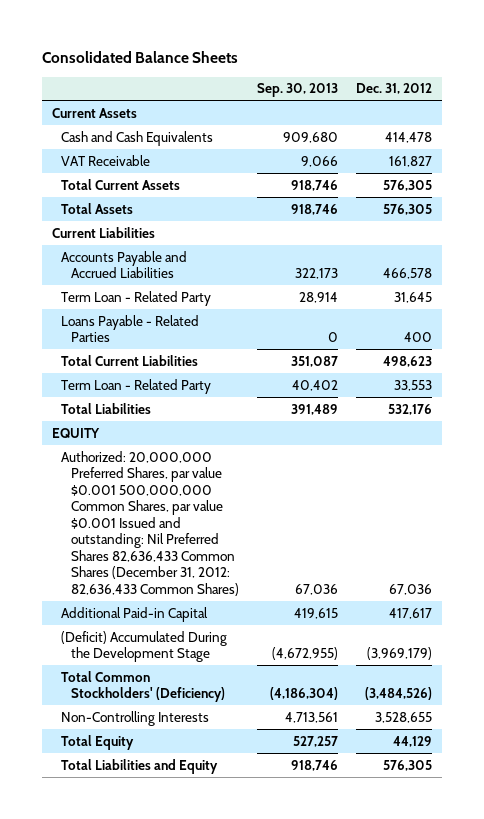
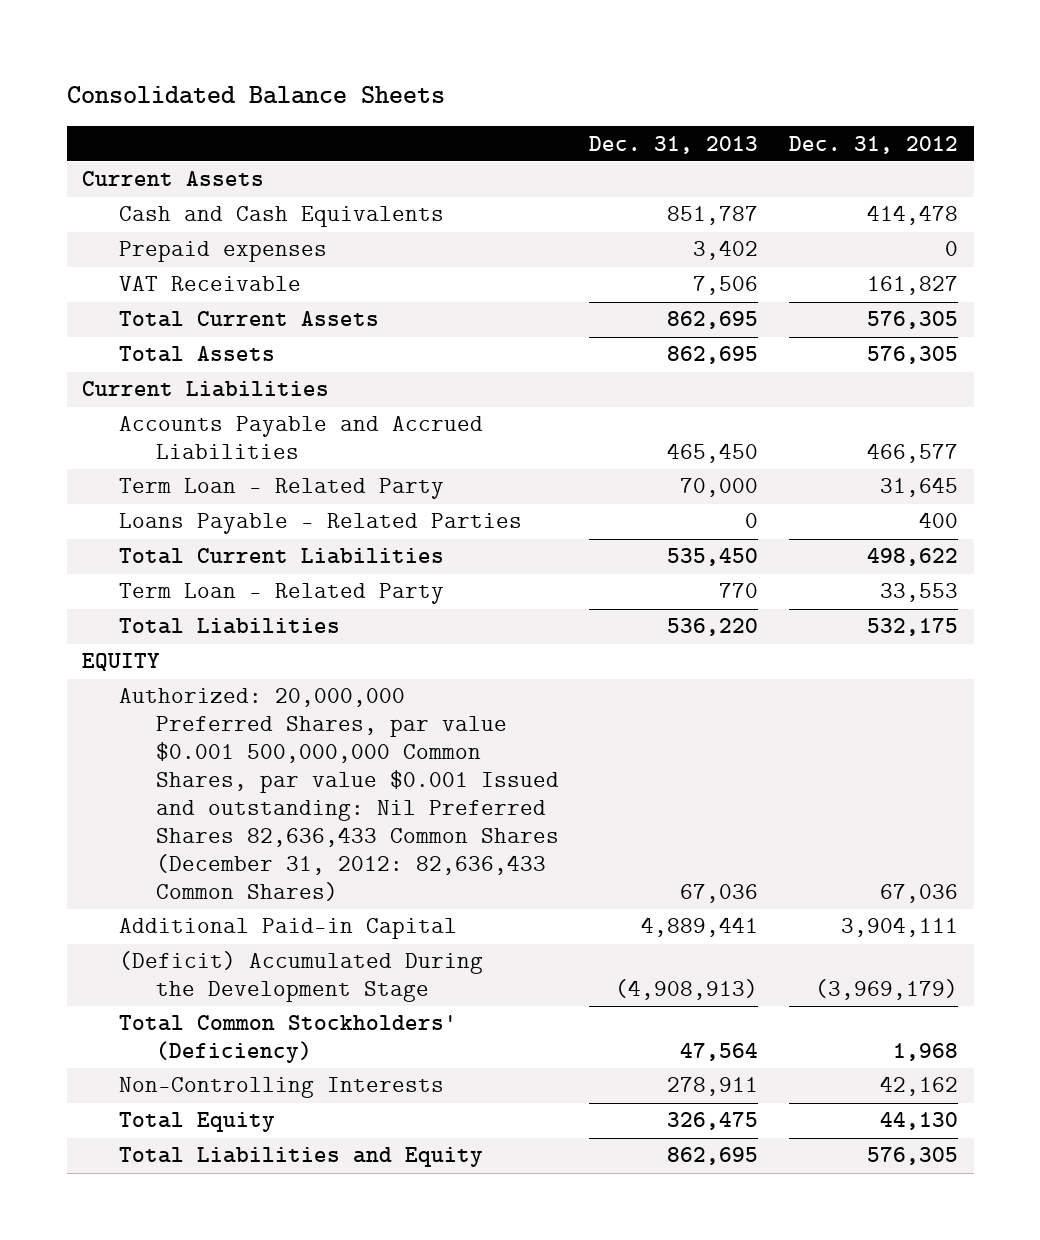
- | Sep. 30, 2013 | Dec. 31, 2012
+ | Dec. 31, 2013 | Dec. 31, 2012
+ Prepaid expenses | 3,402 | 0
- Accounts Payable and Accrued Liabilities | 322,173 | 466,578
+ Accounts Payable and Accrued Liabilities | 465,450 | 466,577
- Total Current Liabilities | 351,087 | 498,623
+ Total Current Liabilities | 535,450 | 498,622
- Total Liabilities | 391,489 | 532,176
+ Total Liabilities | 536,220 | 532,175
- Additional Paid-in Capital | 419,615 | 417,617
+ Additional Paid-in Capital | 4,889,441 | 3,904,111
- Total Common Stockholders' (Deficiency) | (4,186,304) | (3,484,526)
- Non-Controlling Interests | 4,713,561 | 3,528,655
- Total Equity | 527,257 | 44,129
+ Total Common Stockholders' (Deficiency) | 47,564 | 1,968
+ Non-Controlling Interests | 278,911 | 42,162
+ Total Equity | 326,475 | 44,130

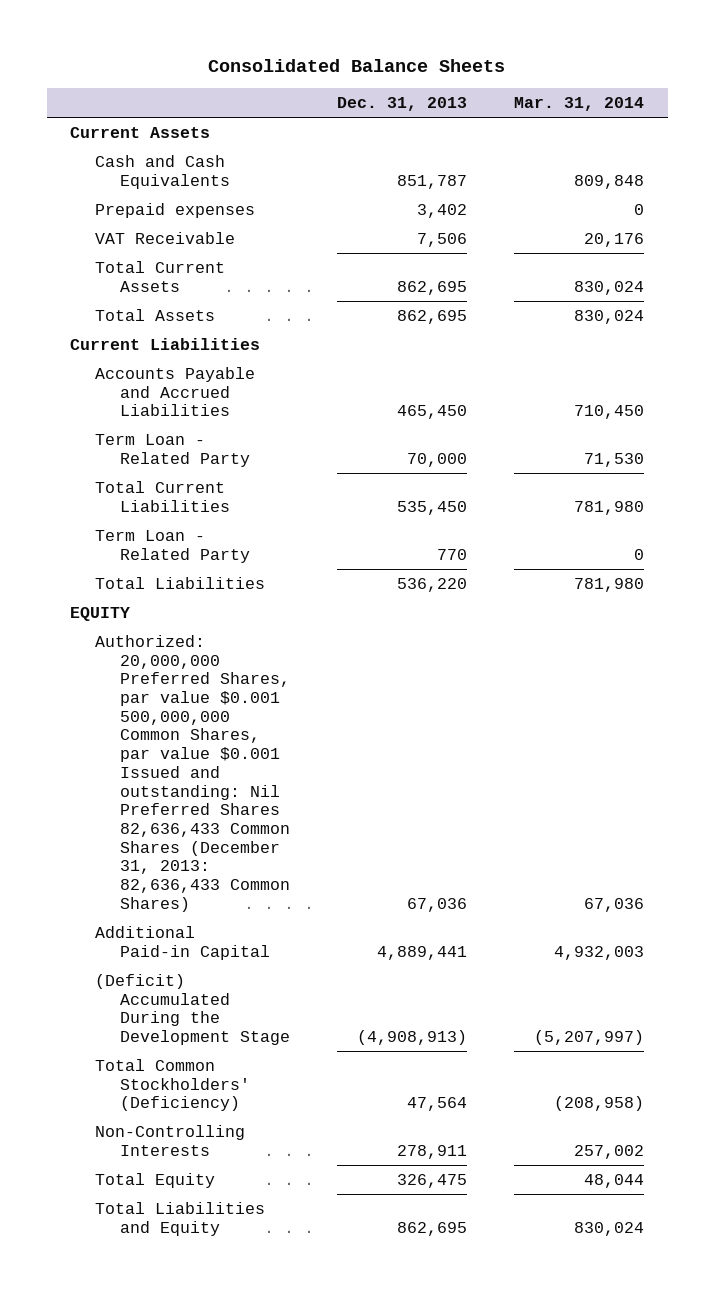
- | Dec. 31, 2013 | Dec. 31, 2012
+ | Dec. 31, 2013 | Mar. 31, 2014
- Loans Payable - Related Parties | 0 | 400
- Authorized: 20,000,000 Preferred Shares, par value $0.001 500,000,000 Common Shares, par value $0.001 Issued and outstanding: Nil Preferred Shares 82,636,433 Common Shares (December 31, 2012: 82,636,433 Common Shares) | 67,036 | 67,036
+ Authorized: 20,000,000 Preferred Shares, par value $0.001 500,000,000 Common Shares, par value $0.001 Issued and outstanding: Nil Preferred Shares 82,636,433 Common Shares (December 31, 2013: 82,636,433 Common Shares) | 67,036 | 67,036

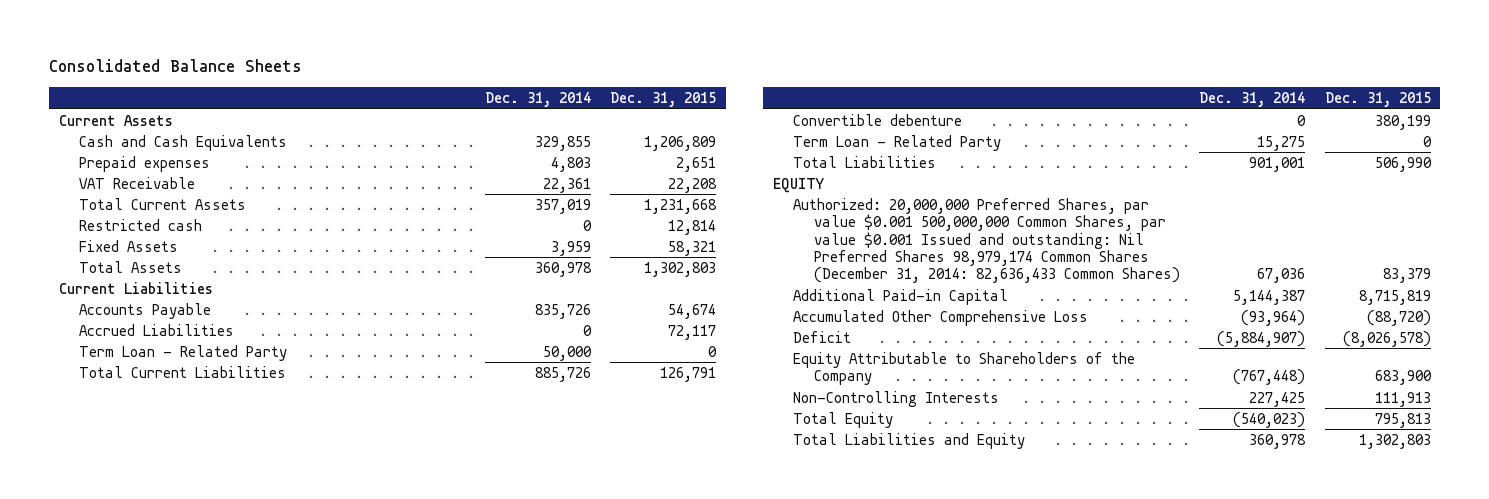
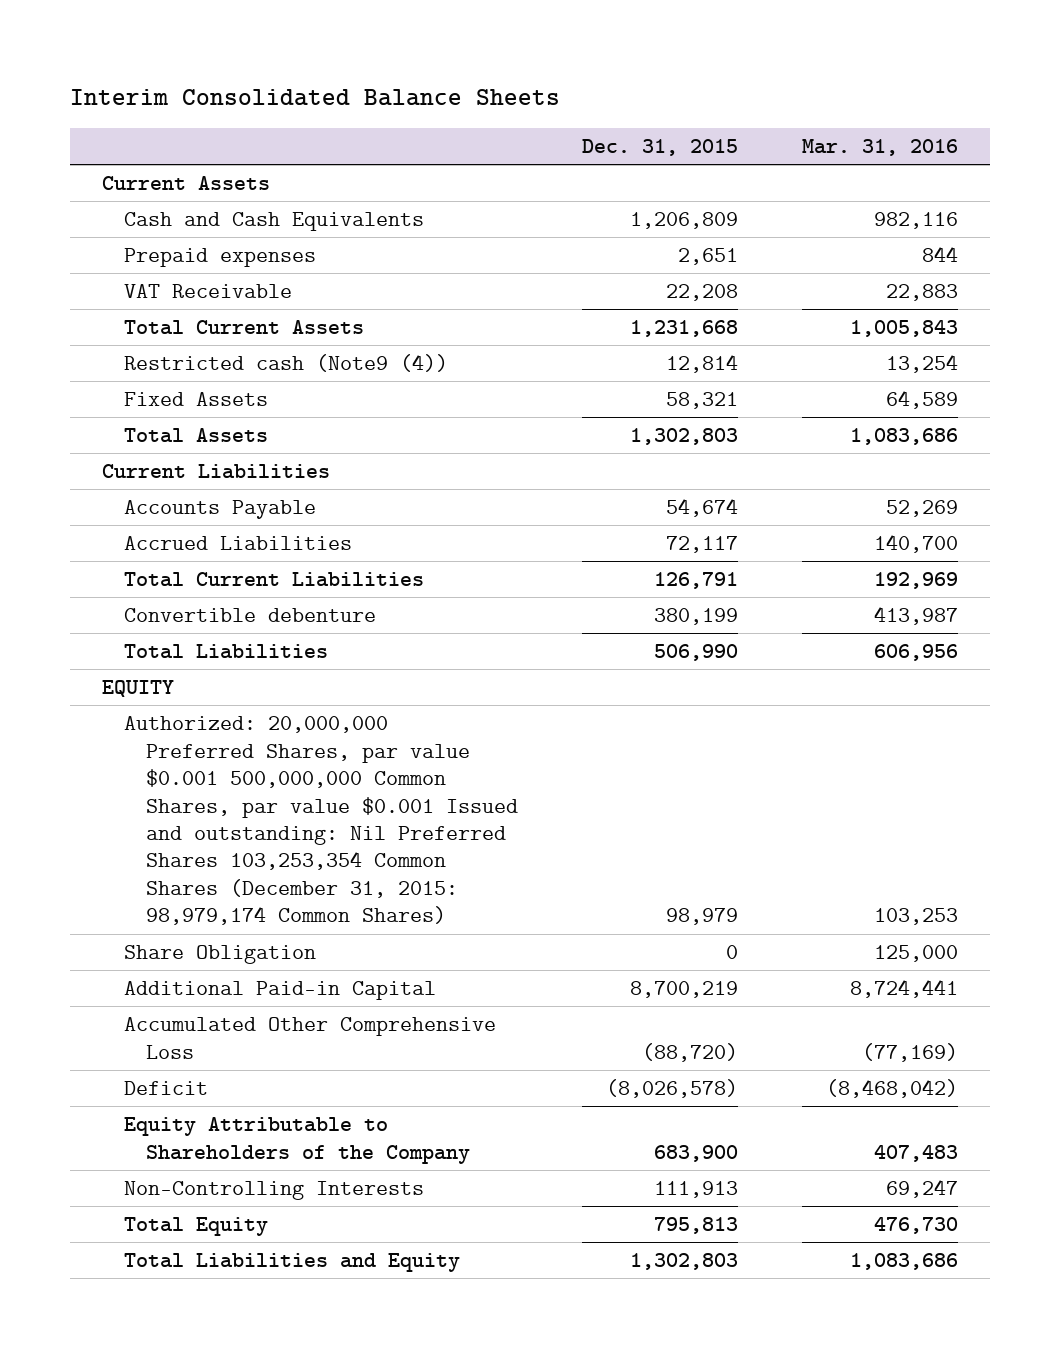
- Consolidated Balance Sheets
+ Interim Consolidated Balance Sheets
- | Dec. 31, 2014 | Dec. 31, 2015
+ | Dec. 31, 2015 | Mar. 31, 2016
- Restricted cash | 0 | 12,814
+ Restricted cash (Note9 (4)) | 12,814 | 13,254
- Term Loan - Related Party | 50,000 | 0
- Term Loan - Related Party | 15,275 | 0
- Authorized: 20,000,000 Preferred Shares, par value $0.001 500,000,000 Common Shares, par value $0.001 Issued and outstanding: Nil Preferred Shares 98,979,174 Common Shares (December 31, 2014: 82,636,433 Common Shares) | 67,036 | 83,379
- Additional Paid-in Capital | 5,144,387 | 8,715,819
+ Authorized: 20,000,000 Preferred Shares, par value $0.001 500,000,000 Common Shares, par value $0.001 Issued and outstanding: Nil Preferred Shares 103,253,354 Common Shares (December 31, 2015: 98,979,174 Common Shares) | 98,979 | 103,253
+ Share Obligation | 0 | 125,000
+ Additional Paid-in Capital | 8,700,219 | 8,724,441

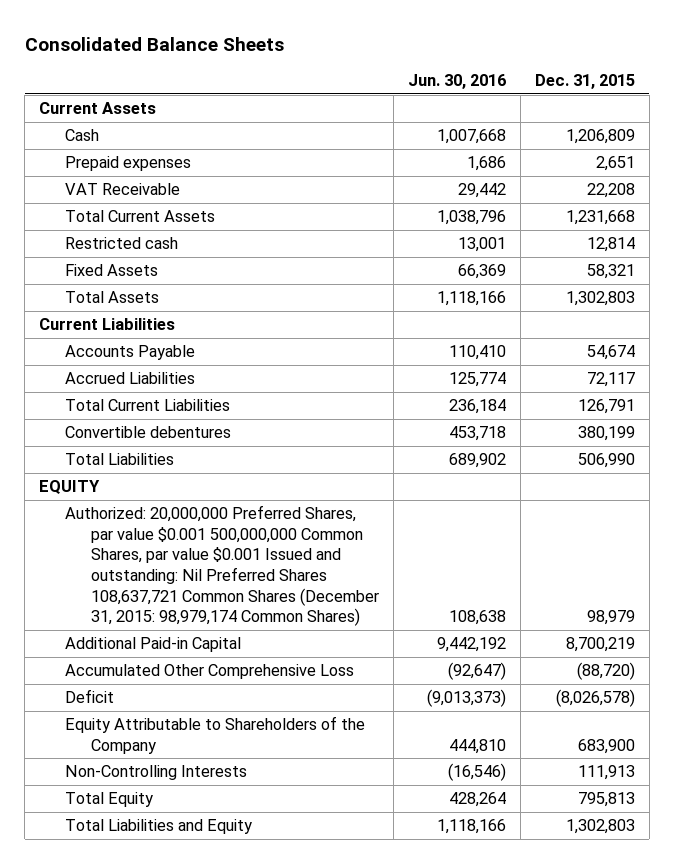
- Interim Consolidated Balance Sheets
+ Consolidated Balance Sheets
- | Dec. 31, 2015 | Mar. 31, 2016
+ | Jun. 30, 2016 | Dec. 31, 2015
- Cash and Cash Equivalents | 1,206,809 | 982,116
+ Cash | 1,007,668 | 1,206,809
- Restricted cash (Note9 (4)) | 12,814 | 13,254
+ Restricted cash | 13,001 | 12,814
- Convertible debenture | 380,199 | 413,987
+ Convertible debentures | 453,718 | 380,199
- Authorized: 20,000,000 Preferred Shares, par value $0.001 500,000,000 Common Shares, par value $0.001 Issued and outstanding: Nil Preferred Shares 103,253,354 Common Shares (December 31, 2015: 98,979,174 Common Shares) | 98,979 | 103,253
- Share Obligation | 0 | 125,000
+ Authorized: 20,000,000 Preferred Shares, par value $0.001 500,000,000 Common Shares, par value $0.001 Issued and outstanding: Nil Preferred Shares 108,637,721 Common Shares (December 31, 2015: 98,979,174 Common Shares) | 108,638 | 98,979

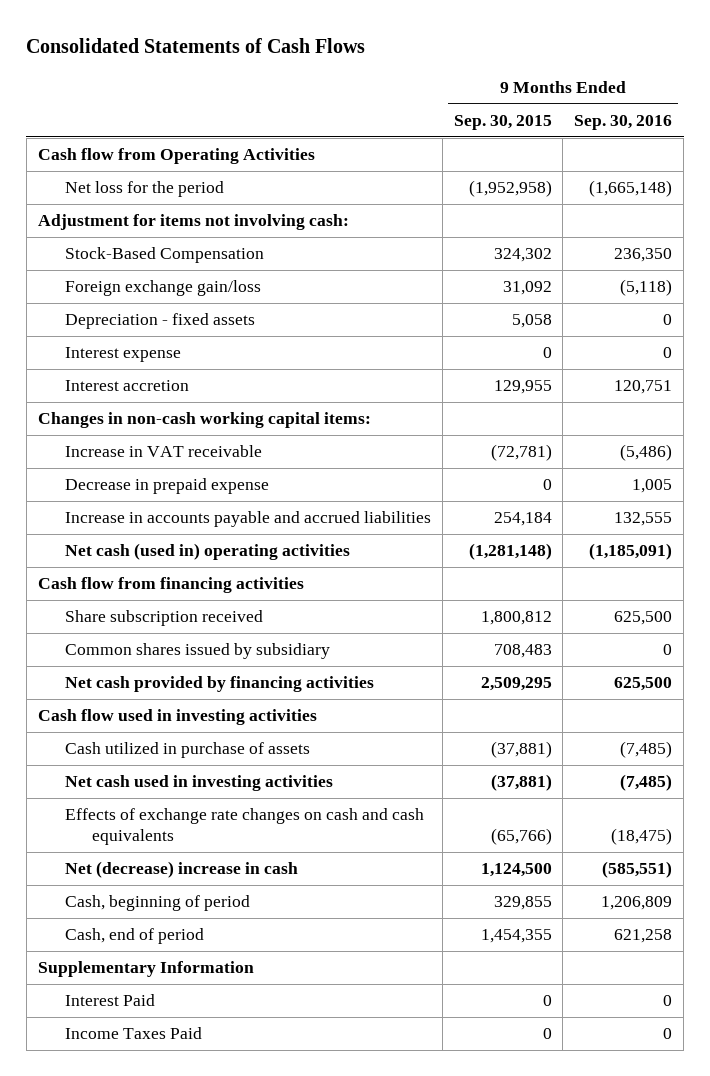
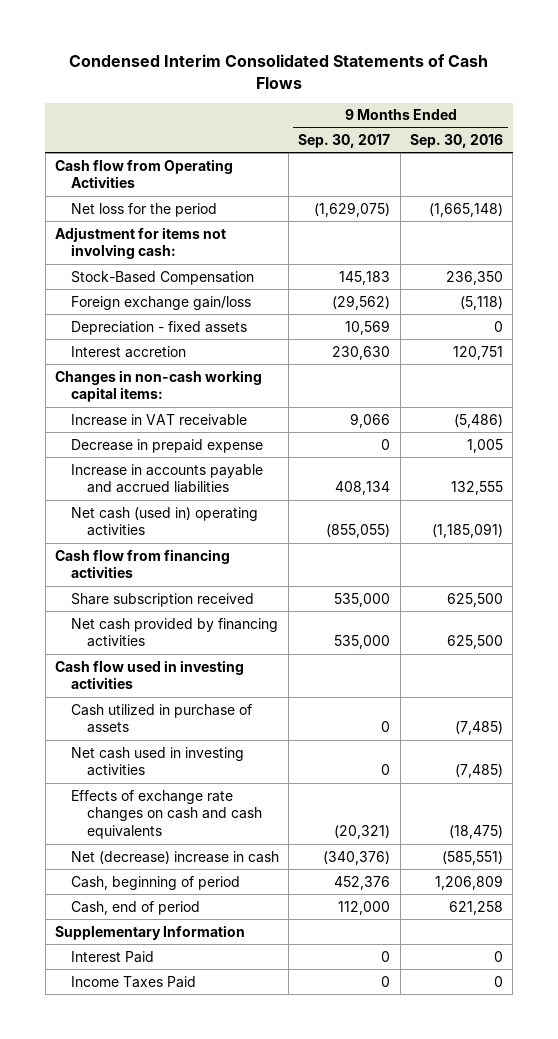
- Consolidated Statements of Cash Flows
+ Condensed Interim Consolidated Statements of Cash Flows
- | 9 Months Ended Sep. 30, 2015 | 9 Months Ended Sep. 30, 2016
+ | 9 Months Ended Sep. 30, 2017 | 9 Months Ended Sep. 30, 2016
- Interest expense | 0 | 0
- Common shares issued by subsidiary | 708,483 | 0

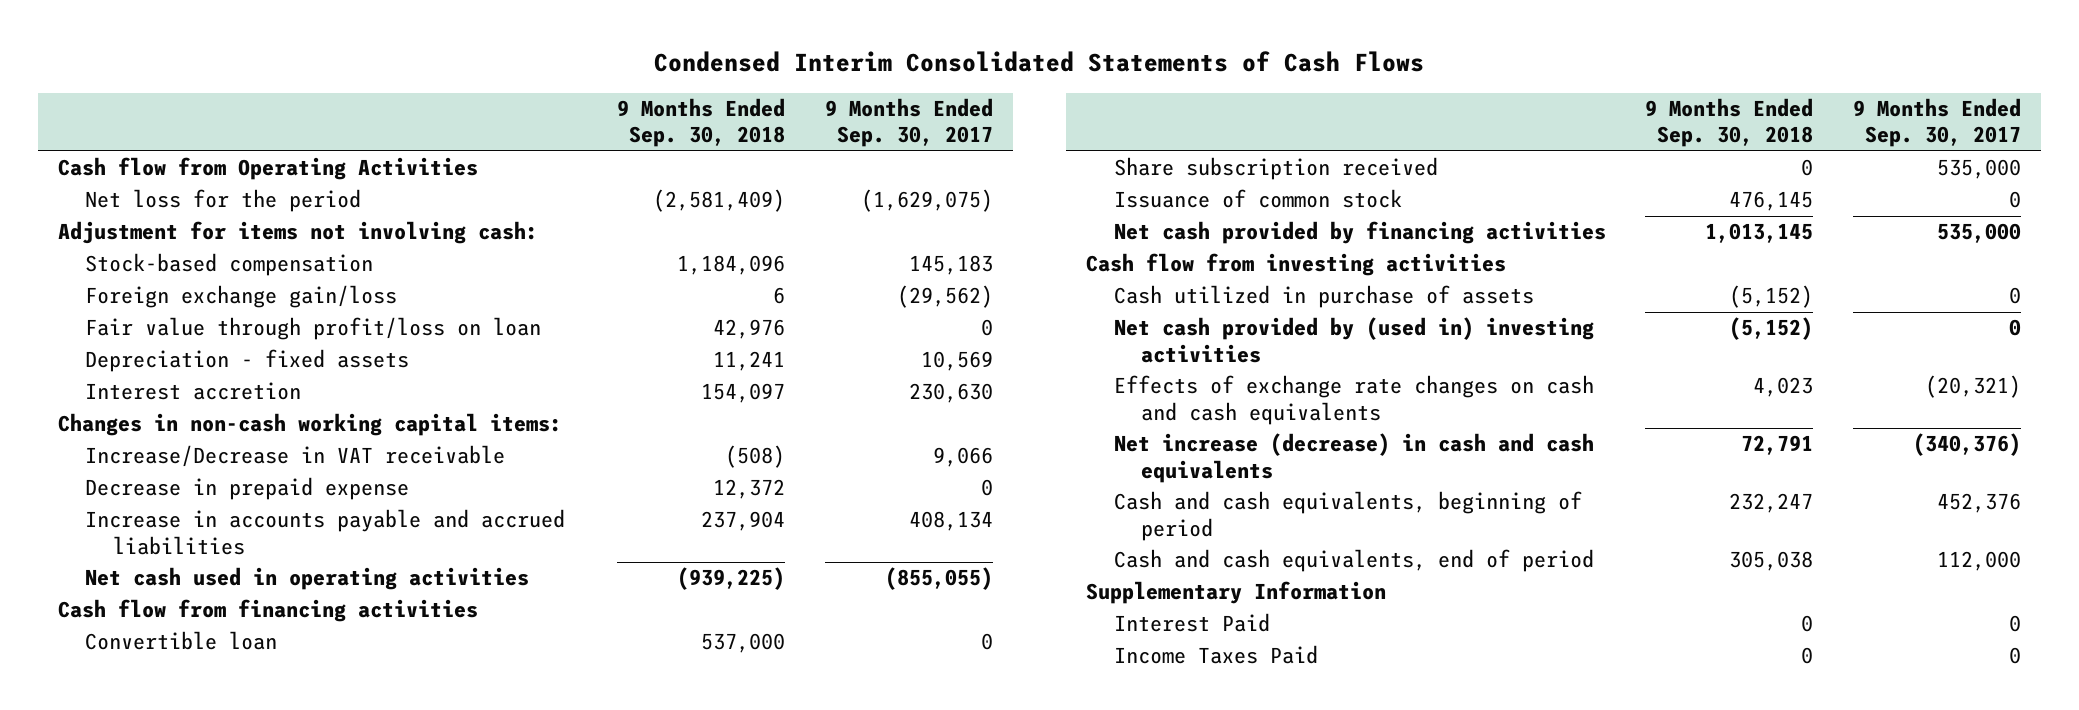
- | 9 Months Ended Sep. 30, 2017 | 9 Months Ended Sep. 30, 2016
+ | 9 Months Ended Sep. 30, 2018 | 9 Months Ended Sep. 30, 2017
- Stock-Based Compensation | 145,183 | 236,350
+ Stock-based compensation | 1,184,096 | 145,183
+ Fair value through profit/loss on loan | 42,976 | 0
- Increase in VAT receivable | 9,066 | (5,486)
+ Increase/Decrease in VAT receivable | (508) | 9,066
- Net cash (used in) operating activities | (855,055) | (1,185,091)
+ Net cash used in operating activities | (939,225) | (855,055)
+ Convertible loan | 537,000 | 0
+ Issuance of common stock | 476,145 | 0
- Cash flow used in investing activities
+ Cash flow from investing activities
- Net cash used in investing activities | 0 | (7,485)
+ Net cash provided by (used in) investing activities | (5,152) | 0
- Net (decrease) increase in cash | (340,376) | (585,551)
- Cash, beginning of period | 452,376 | 1,206,809
- Cash, end of period | 112,000 | 621,258
+ Net increase (decrease) in cash and cash equivalents | 72,791 | (340,376)
+ Cash and cash equivalents, beginning of period | 232,247 | 452,376
+ Cash and cash equivalents, end of period | 305,038 | 112,000

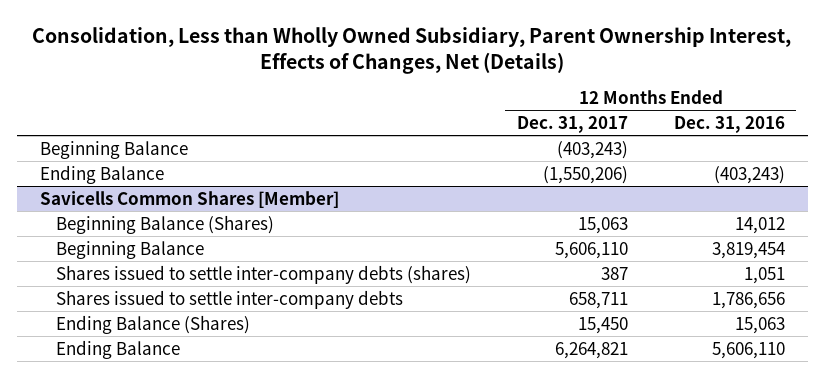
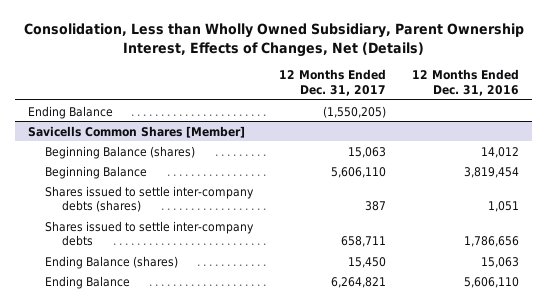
- Beginning Balance | (403,243) |
- Ending Balance | (1,550,206) | (403,243)
+ Ending Balance | (1,550,205) |
@ Savicells Common Shares [Member]
- Beginning Balance (Shares) | 15,063 | 14,012
+ Beginning Balance (shares) | 15,063 | 14,012
- Ending Balance (Shares) | 15,450 | 15,063
+ Ending Balance (shares) | 15,450 | 15,063

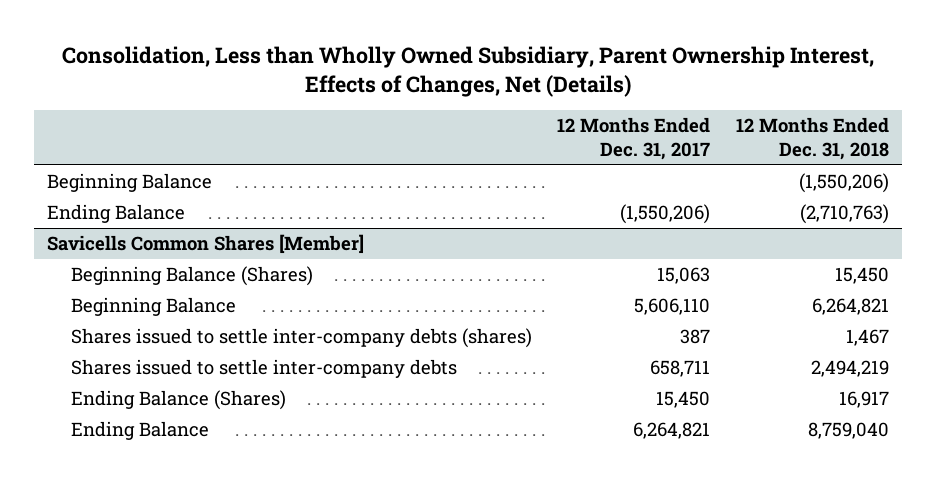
- | 12 Months Ended Dec. 31, 2017 | 12 Months Ended Dec. 31, 2016
+ | 12 Months Ended Dec. 31, 2017 | 12 Months Ended Dec. 31, 2018
- Ending Balance | (1,550,205) |
+ Beginning Balance | | (1,550,206)
+ Ending Balance | (1,550,206) | (2,710,763)
@ Savicells Common Shares [Member]
- Beginning Balance (shares) | 15,063 | 14,012
+ Beginning Balance (Shares) | 15,063 | 15,450
- Ending Balance (shares) | 15,450 | 15,063
+ Ending Balance (Shares) | 15,450 | 16,917

